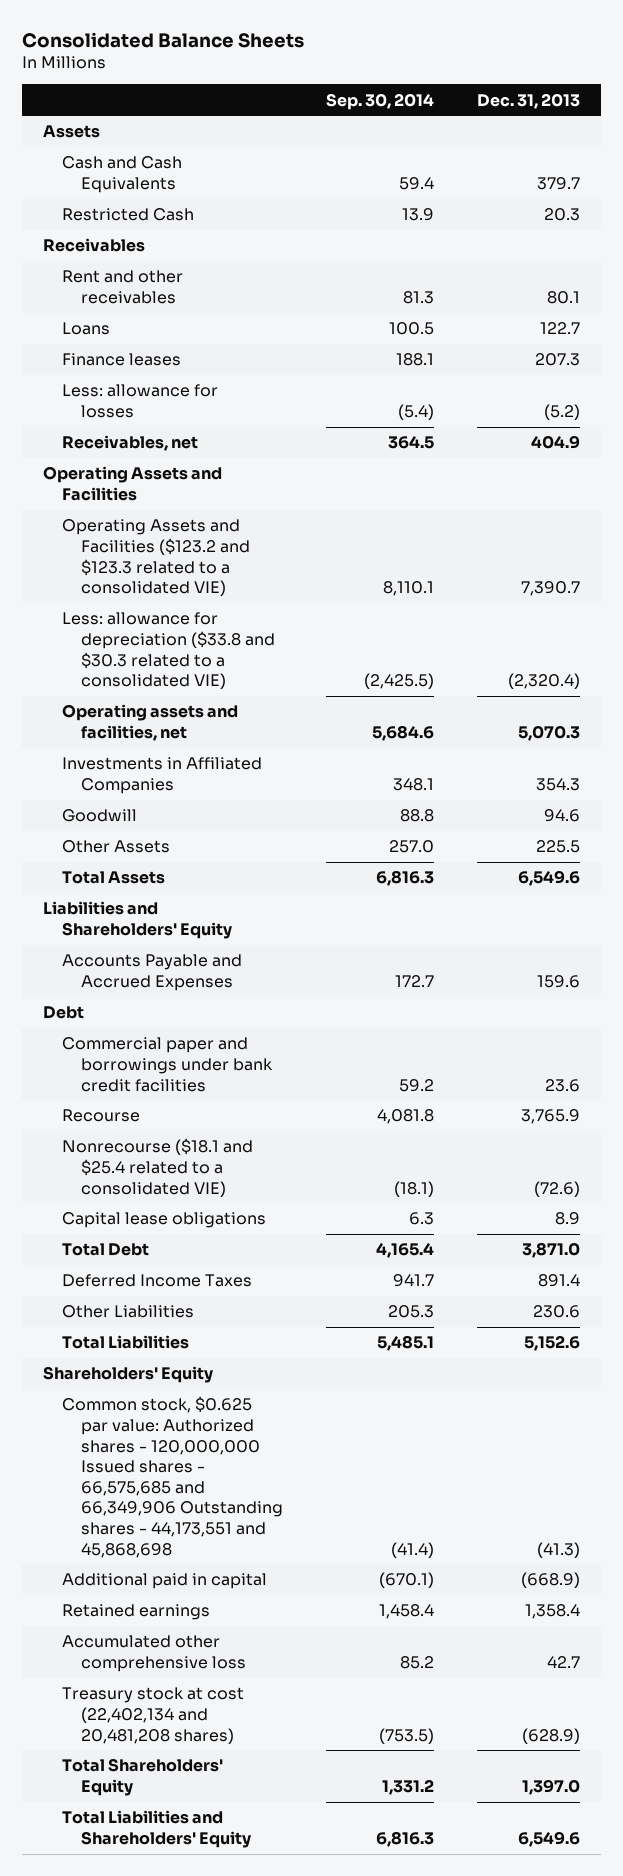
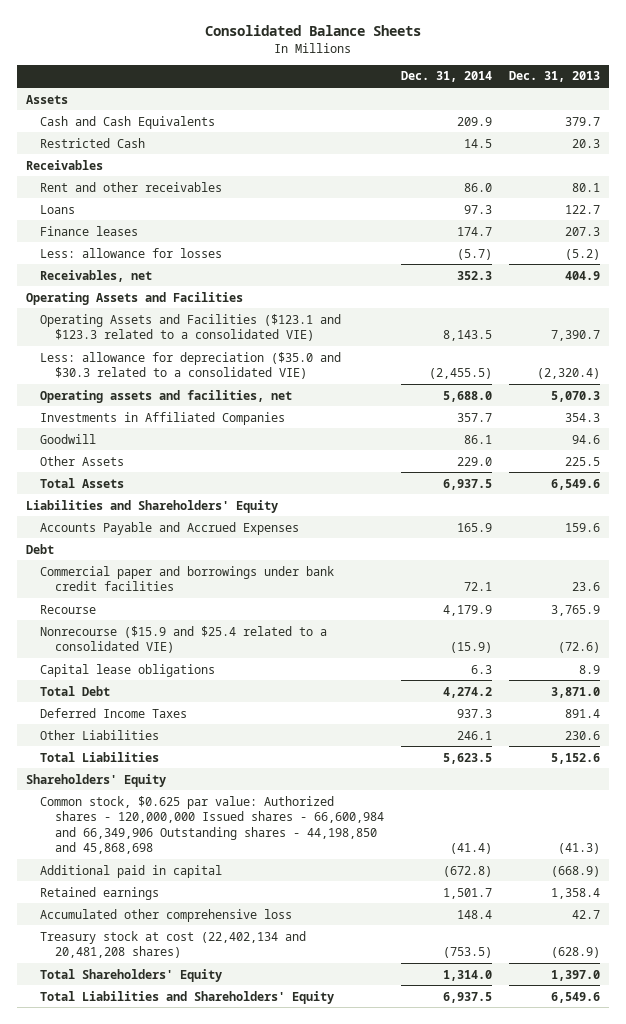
- | Sep. 30, 2014 | Dec. 31, 2013
+ | Dec. 31, 2014 | Dec. 31, 2013
- Operating Assets and Facilities ($123.2 and $123.3 related to a consolidated VIE) | 8,110.1 | 7,390.7
- Less: allowance for depreciation ($33.8 and $30.3 related to a consolidated VIE) | (2,425.5) | (2,320.4)
+ Operating Assets and Facilities ($123.1 and $123.3 related to a consolidated VIE) | 8,143.5 | 7,390.7
+ Less: allowance for depreciation ($35.0 and $30.3 related to a consolidated VIE) | (2,455.5) | (2,320.4)
- Nonrecourse ($18.1 and $25.4 related to a consolidated VIE) | (18.1) | (72.6)
+ Nonrecourse ($15.9 and $25.4 related to a consolidated VIE) | (15.9) | (72.6)
- Common stock, $0.625 par value: Authorized shares - 120,000,000 Issued shares - 66,575,685 and 66,349,906 Outstanding shares - 44,173,551 and 45,868,698 | (41.4) | (41.3)
+ Common stock, $0.625 par value: Authorized shares - 120,000,000 Issued shares - 66,600,984 and 66,349,906 Outstanding shares - 44,198,850 and 45,868,698 | (41.4) | (41.3)

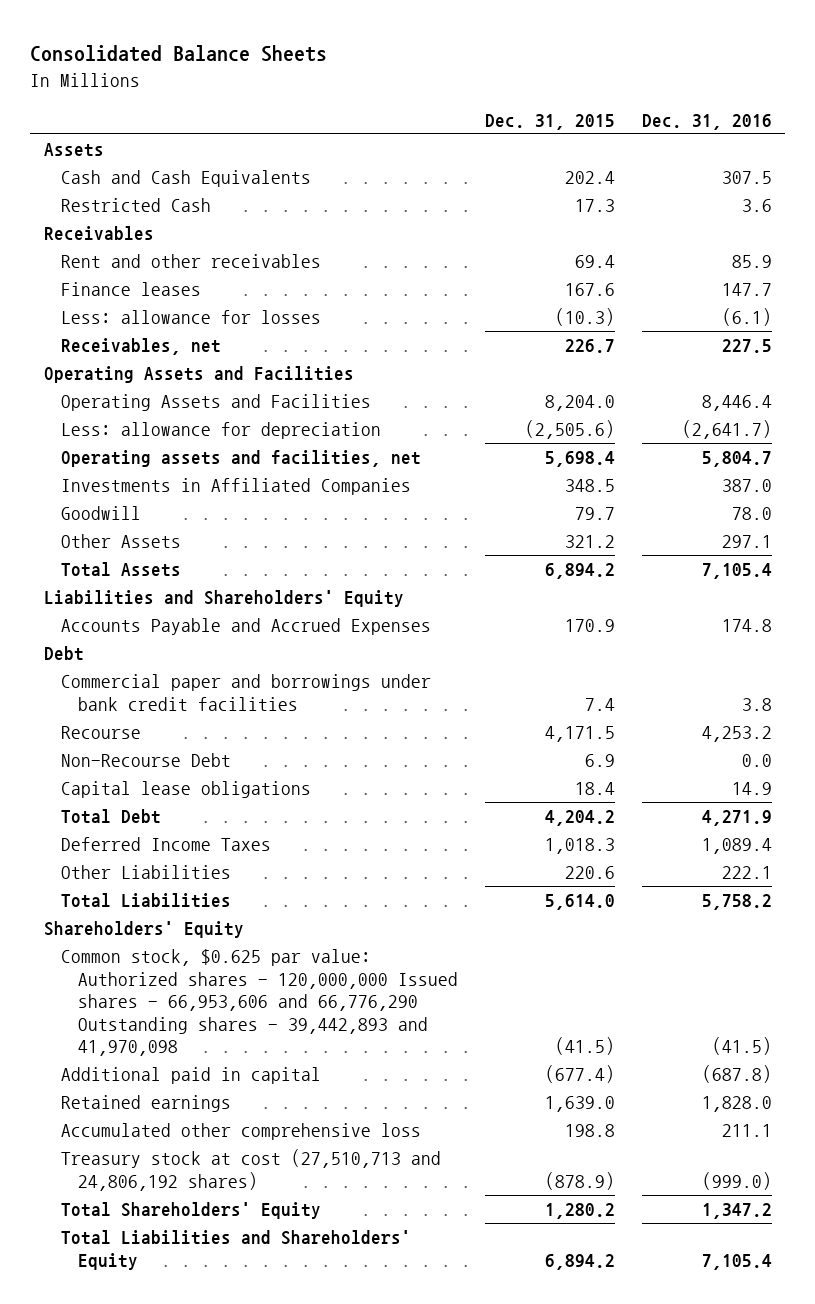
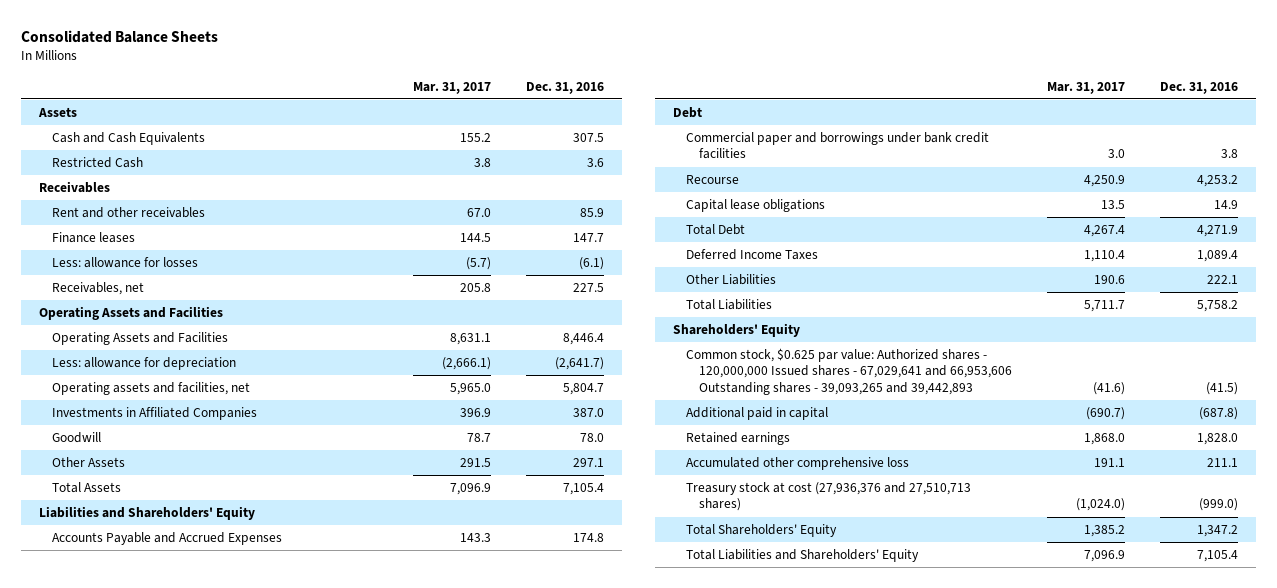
- | Dec. 31, 2015 | Dec. 31, 2016
+ | Mar. 31, 2017 | Dec. 31, 2016
- Non-Recourse Debt | 6.9 | 0.0
- Common stock, $0.625 par value: Authorized shares - 120,000,000 Issued shares - 66,953,606 and 66,776,290 Outstanding shares - 39,442,893 and 41,970,098 | (41.5) | (41.5)
+ Common stock, $0.625 par value: Authorized shares - 120,000,000 Issued shares - 67,029,641 and 66,953,606 Outstanding shares - 39,093,265 and 39,442,893 | (41.6) | (41.5)
- Treasury stock at cost (27,510,713 and 24,806,192 shares) | (878.9) | (999.0)
+ Treasury stock at cost (27,936,376 and 27,510,713 shares) | (1,024.0) | (999.0)

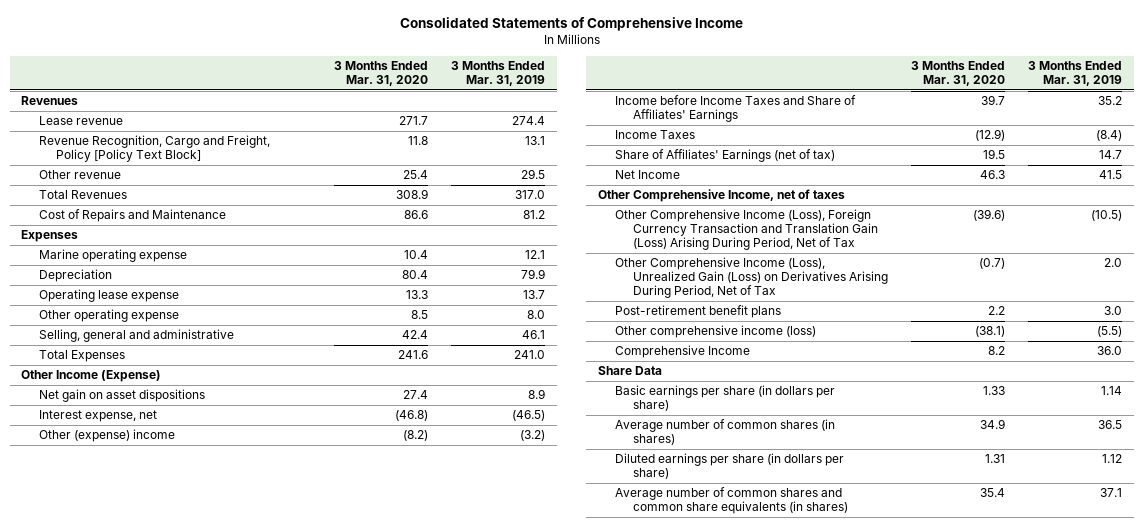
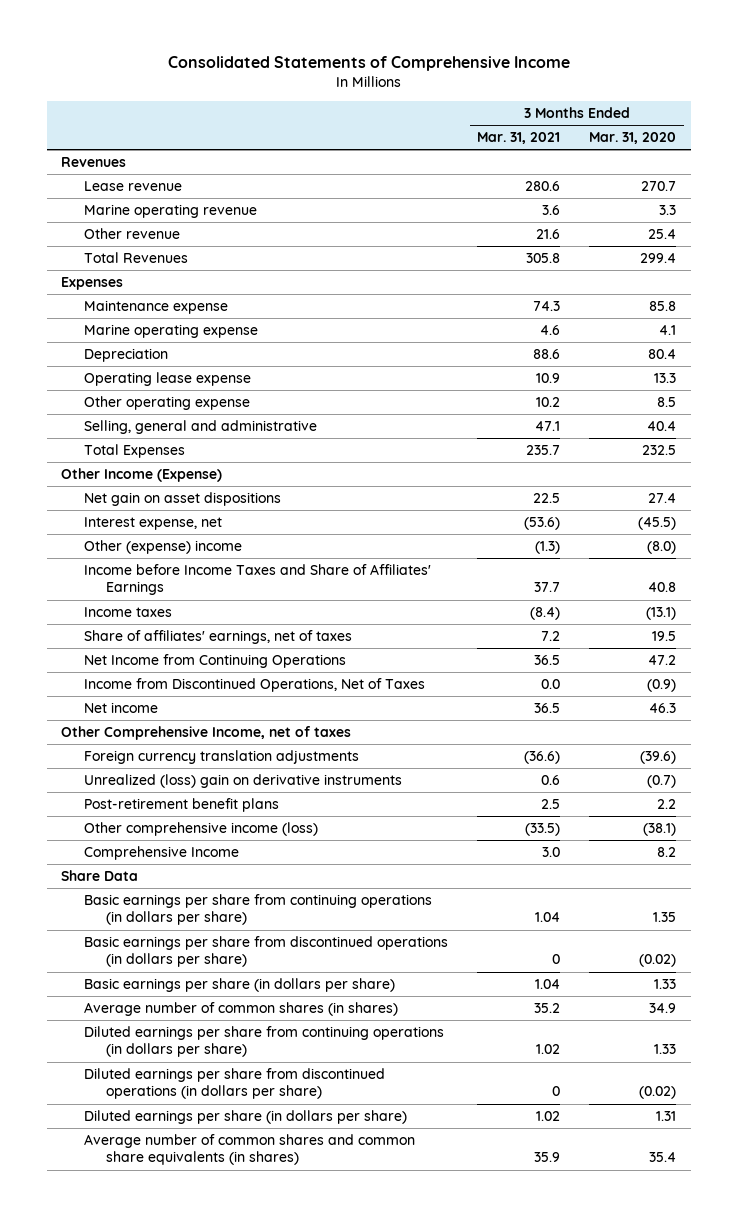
- | 3 Months Ended Mar. 31, 2020 | 3 Months Ended Mar. 31, 2019
+ | 3 Months Ended Mar. 31, 2021 | 3 Months Ended Mar. 31, 2020
- Lease revenue | 271.7 | 274.4
- Revenue Recognition, Cargo and Freight, Policy [Policy Text Block] | 11.8 | 13.1
+ Lease revenue | 280.6 | 270.7
+ Marine operating revenue | 3.6 | 3.3
- Total Revenues | 308.9 | 317.0
- Cost of Repairs and Maintenance | 86.6 | 81.2
+ Total Revenues | 305.8 | 299.4
- Marine operating expense | 10.4 | 12.1
+ Maintenance expense | 74.3 | 85.8
+ Marine operating expense | 4.6 | 4.1
- Selling, general and administrative | 42.4 | 46.1
- Total Expenses | 241.6 | 241.0
+ Selling, general and administrative | 47.1 | 40.4
+ Total Expenses | 235.7 | 232.5
- Interest expense, net | (46.8) | (46.5)
- Other (expense) income | (8.2) | (3.2)
- Income before Income Taxes and Share of Affiliates' Earnings | 39.7 | 35.2
- Income Taxes | (12.9) | (8.4)
- Share of Affiliates' Earnings (net of tax) | 19.5 | 14.7
- Net Income | 46.3 | 41.5
+ Interest expense, net | (53.6) | (45.5)
+ Other (expense) income | (1.3) | (8.0)
+ Income before Income Taxes and Share of Affiliates' Earnings | 37.7 | 40.8
+ Income taxes | (8.4) | (13.1)
+ Share of affiliates' earnings, net of taxes | 7.2 | 19.5
+ Net Income from Continuing Operations | 36.5 | 47.2
+ Income from Discontinued Operations, Net of Taxes | 0.0 | (0.9)
+ Net income | 36.5 | 46.3
- Other Comprehensive Income (Loss), Foreign Currency Transaction and Translation Gain (Loss) Arising During Period, Net of Tax | (39.6) | (10.5)
- Other Comprehensive Income (Loss), Unrealized Gain (Loss) on Derivatives Arising During Period, Net of Tax | (0.7) | 2.0
+ Foreign currency translation adjustments | (36.6) | (39.6)
+ Unrealized (loss) gain on derivative instruments | 0.6 | (0.7)
+ Basic earnings per share from continuing operations (in dollars per share) | 1.04 | 1.35
+ Basic earnings per share from discontinued operations (in dollars per share) | 0 | (0.02)
+ Diluted earnings per share from continuing operations (in dollars per share) | 1.02 | 1.33
+ Diluted earnings per share from discontinued operations (in dollars per share) | 0 | (0.02)

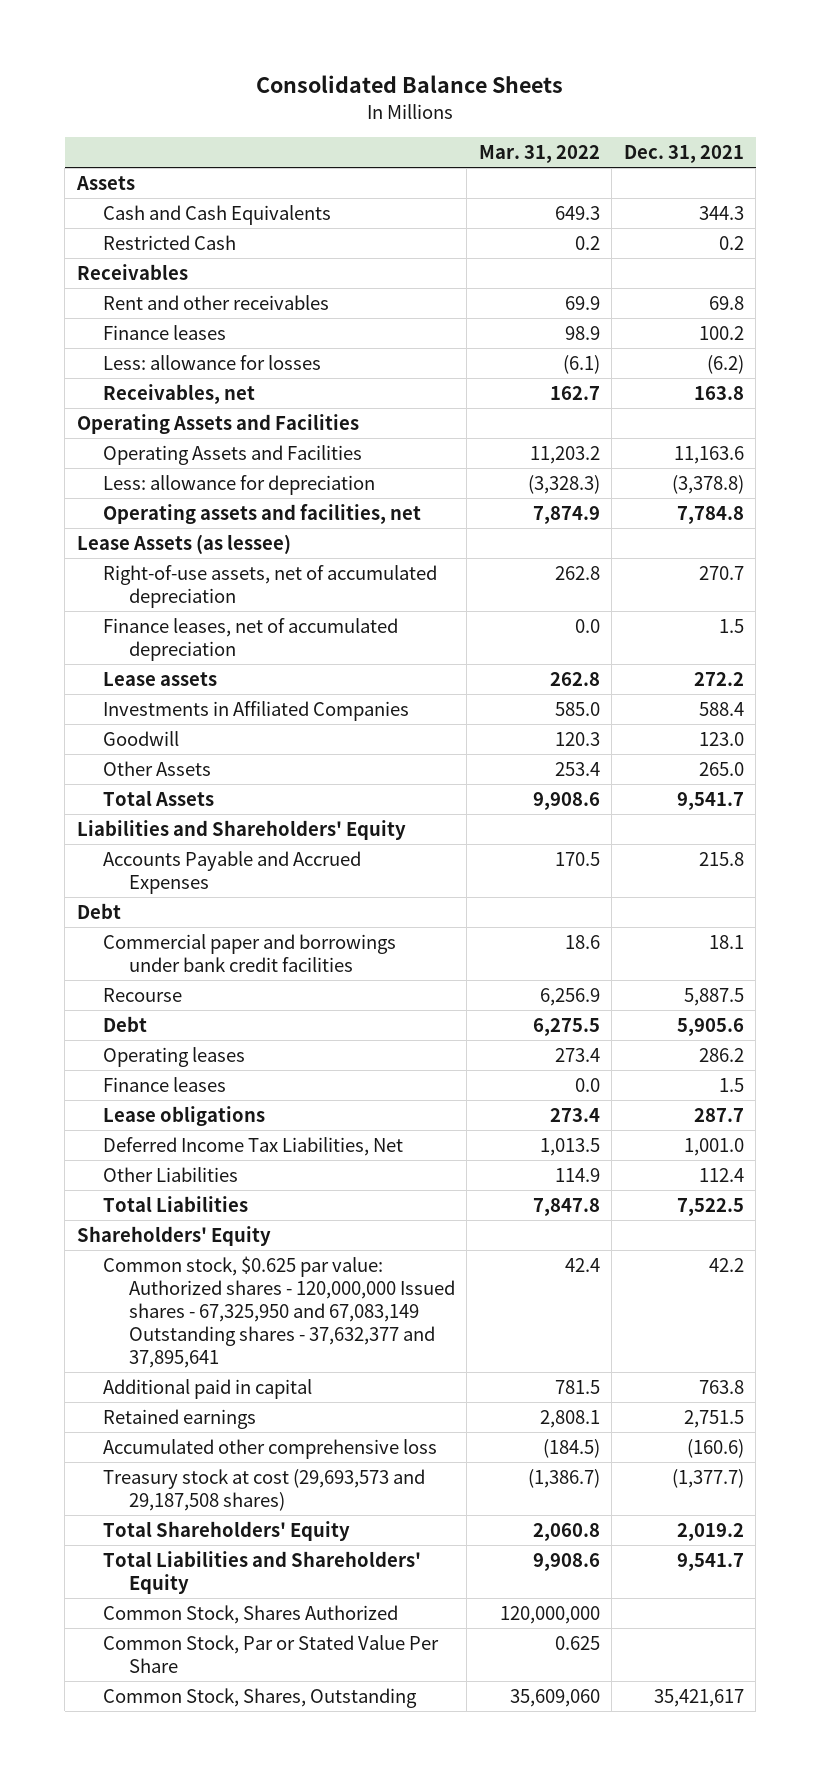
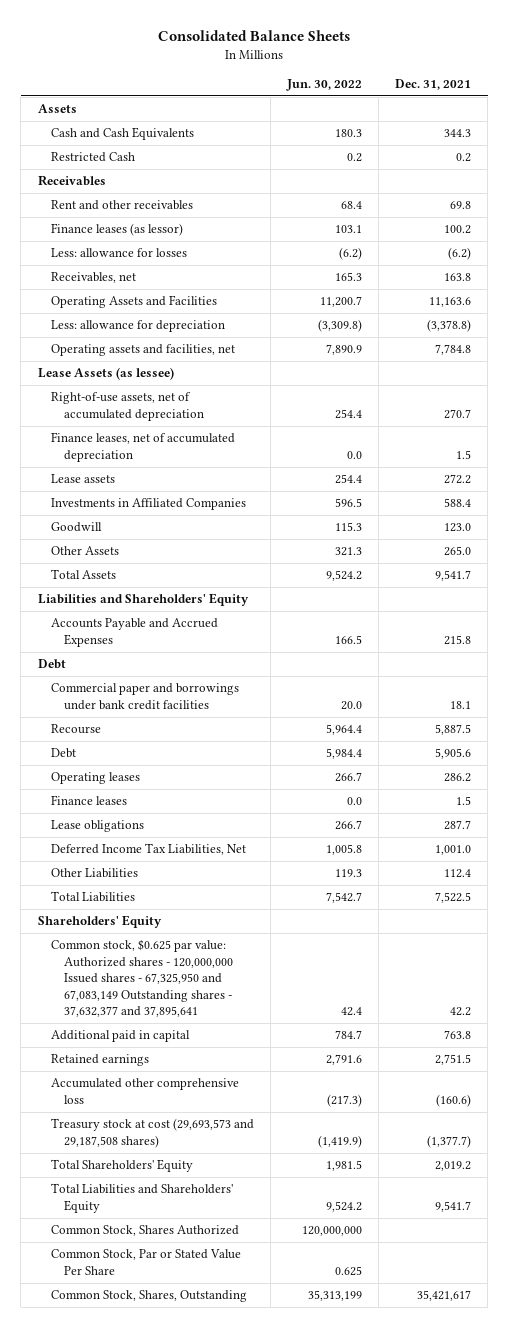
- | Mar. 31, 2022 | Dec. 31, 2021
+ | Jun. 30, 2022 | Dec. 31, 2021
- Finance leases | 98.9 | 100.2
+ Finance leases (as lessor) | 103.1 | 100.2
- Operating Assets and Facilities

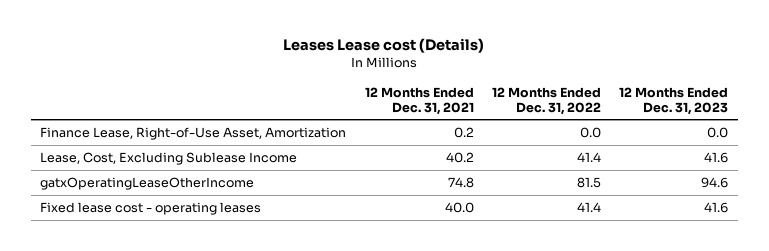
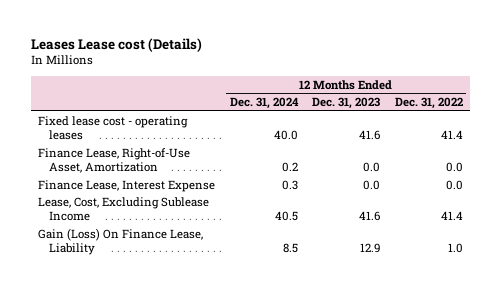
- | 12 Months Ended Dec. 31, 2021 | 12 Months Ended Dec. 31, 2022 | 12 Months Ended Dec. 31, 2023
+ | 12 Months Ended Dec. 31, 2024 | 12 Months Ended Dec. 31, 2023 | 12 Months Ended Dec. 31, 2022
moved up: Fixed lease cost - operating leases | 40.0 | 41.6 | 41.4
+ Finance Lease, Interest Expense | 0.3 | 0.0 | 0.0
- gatxOperatingLeaseOtherIncome | 74.8 | 81.5 | 94.6
+ Gain (Loss) On Finance Lease, Liability | 8.5 | 12.9 | 1.0

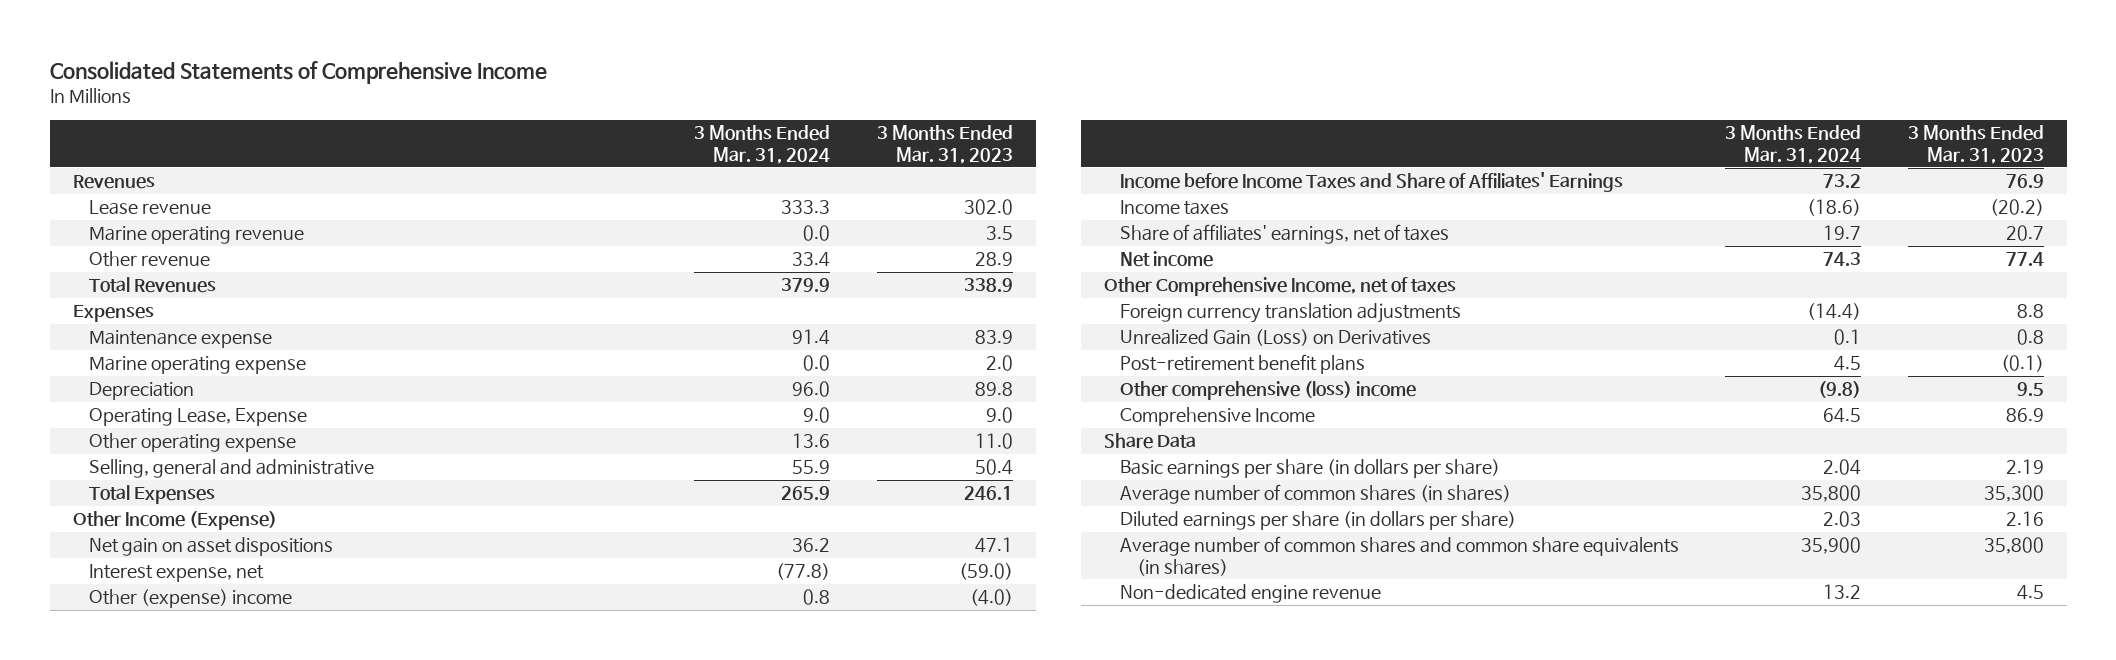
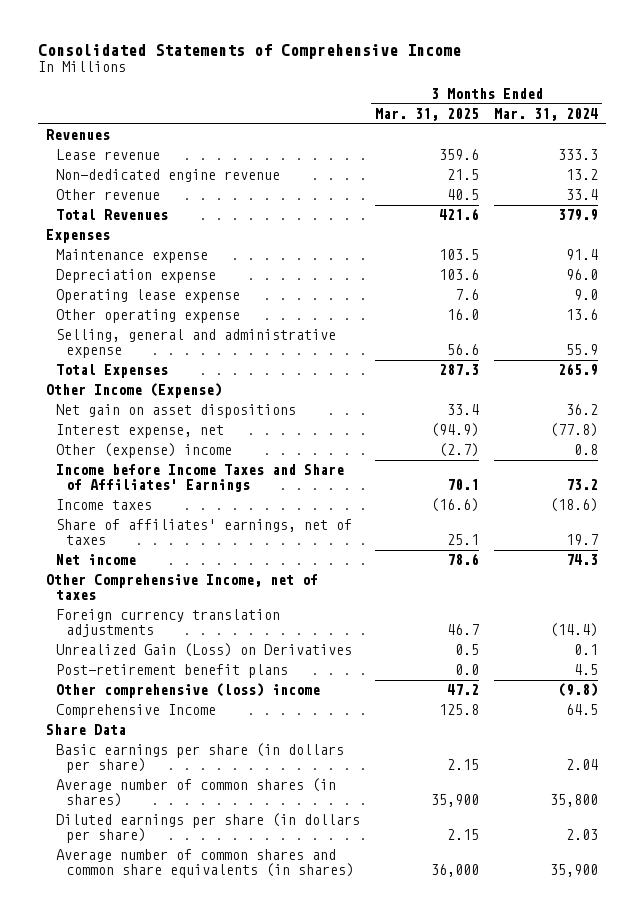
- | 3 Months Ended Mar. 31, 2024 | 3 Months Ended Mar. 31, 2023
+ | 3 Months Ended Mar. 31, 2025 | 3 Months Ended Mar. 31, 2024
- Marine operating revenue | 0.0 | 3.5
moved up: Non-dedicated engine revenue | 21.5 | 13.2
- Marine operating expense | 0.0 | 2.0
- Depreciation | 96.0 | 89.8
- Operating Lease, Expense | 9.0 | 9.0
+ Depreciation expense | 103.6 | 96.0
+ Operating lease expense | 7.6 | 9.0
- Selling, general and administrative | 55.9 | 50.4
+ Selling, general and administrative expense | 56.6 | 55.9

